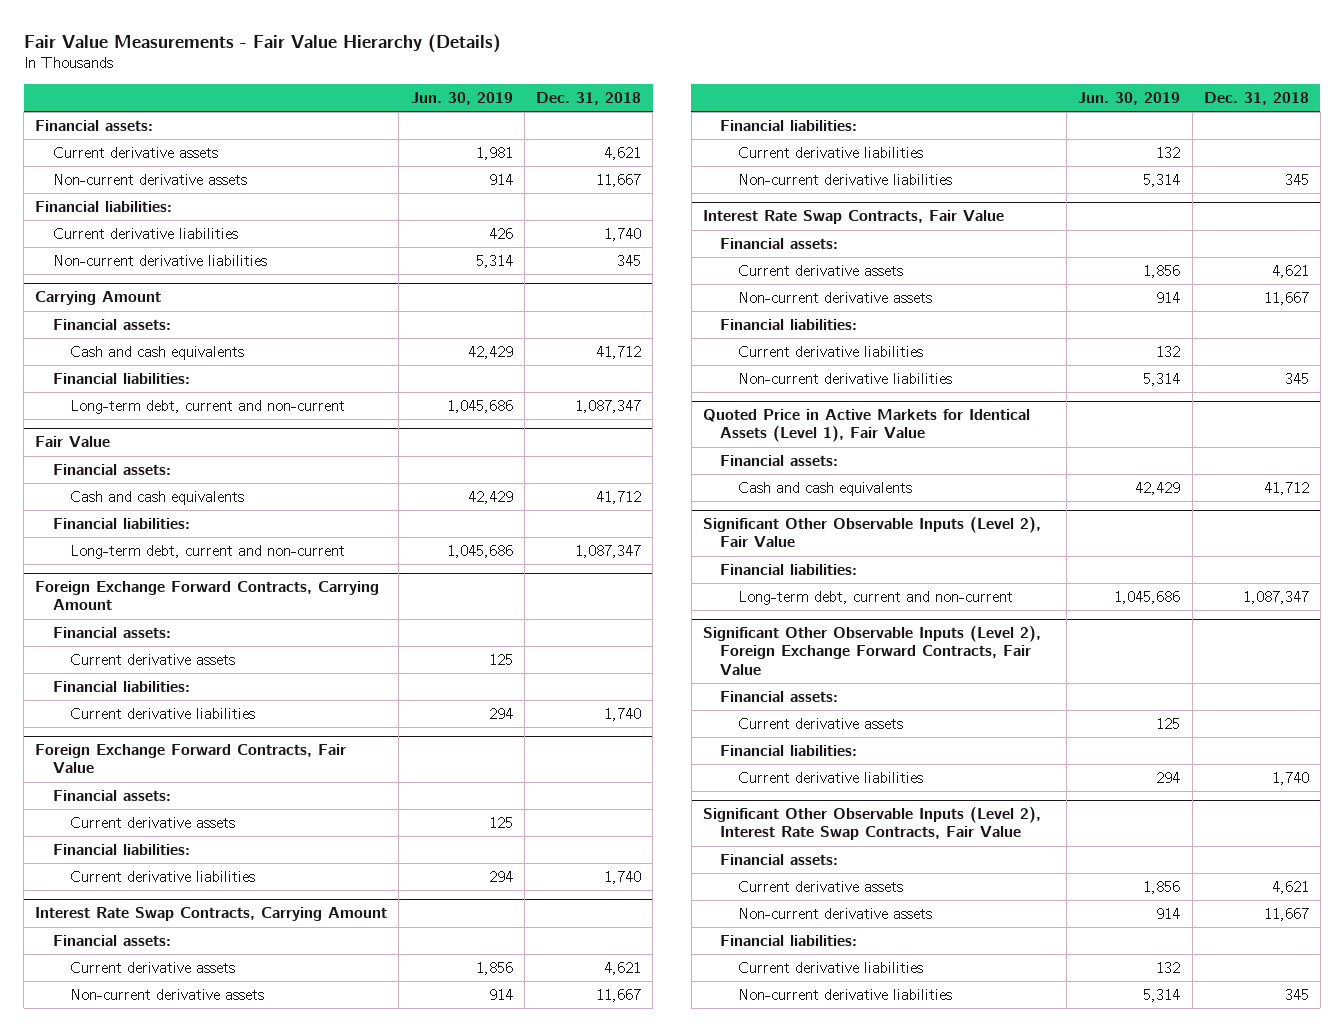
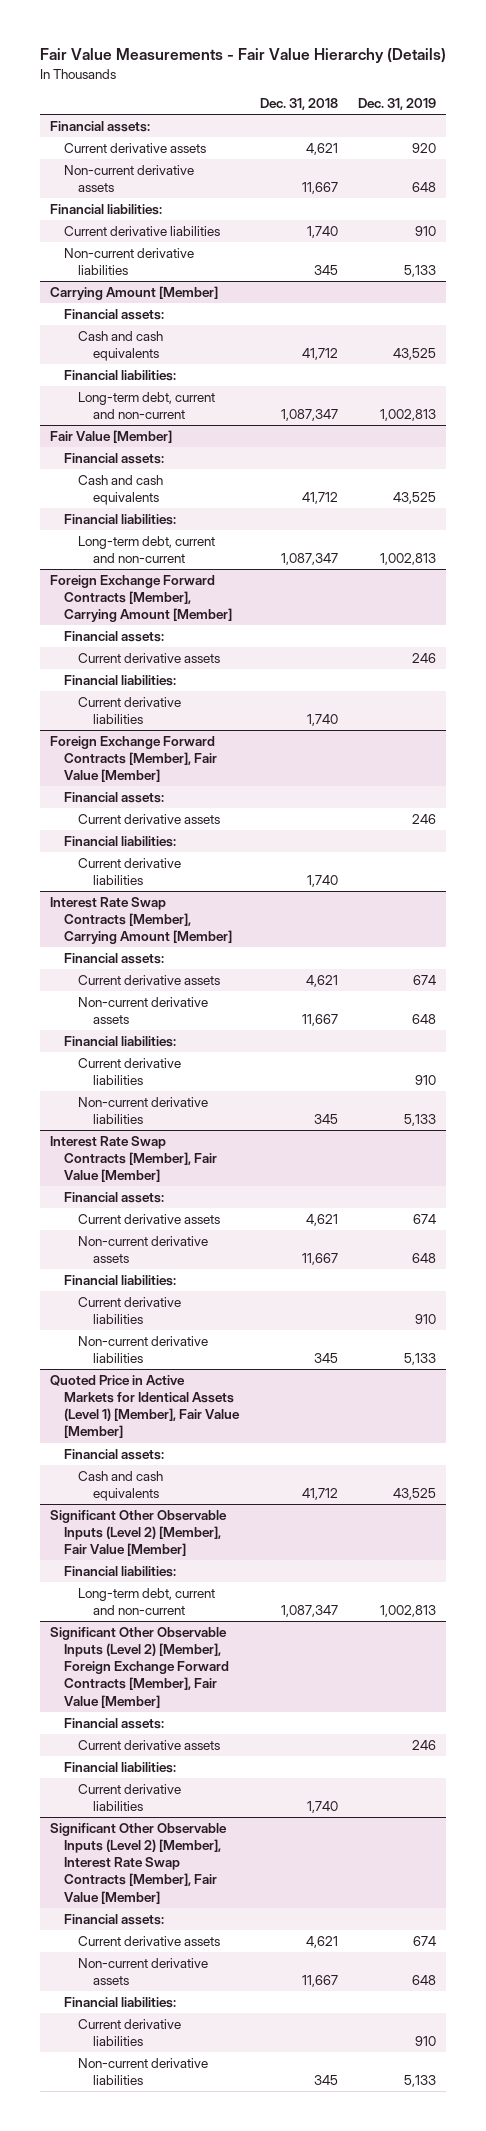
- | Jun. 30, 2019 | Dec. 31, 2018
+ | Dec. 31, 2018 | Dec. 31, 2019
- Carrying Amount
+ Carrying Amount [Member]
- Fair Value
+ Fair Value [Member]
- Foreign Exchange Forward Contracts, Carrying Amount
+ Foreign Exchange Forward Contracts [Member], Carrying Amount [Member]
- Foreign Exchange Forward Contracts, Fair Value
+ Foreign Exchange Forward Contracts [Member], Fair Value [Member]
- Interest Rate Swap Contracts, Carrying Amount
+ Interest Rate Swap Contracts [Member], Carrying Amount [Member]
- Interest Rate Swap Contracts, Fair Value
+ Interest Rate Swap Contracts [Member], Fair Value [Member]
- Quoted Price in Active Markets for Identical Assets (Level 1), Fair Value
+ Quoted Price in Active Markets for Identical Assets (Level 1) [Member], Fair Value [Member]
- Significant Other Observable Inputs (Level 2), Fair Value
+ Significant Other Observable Inputs (Level 2) [Member], Fair Value [Member]
- Significant Other Observable Inputs (Level 2), Foreign Exchange Forward Contracts, Fair Value
+ Significant Other Observable Inputs (Level 2) [Member], Foreign Exchange Forward Contracts [Member], Fair Value [Member]
- Significant Other Observable Inputs (Level 2), Interest Rate Swap Contracts, Fair Value
+ Significant Other Observable Inputs (Level 2) [Member], Interest Rate Swap Contracts [Member], Fair Value [Member]

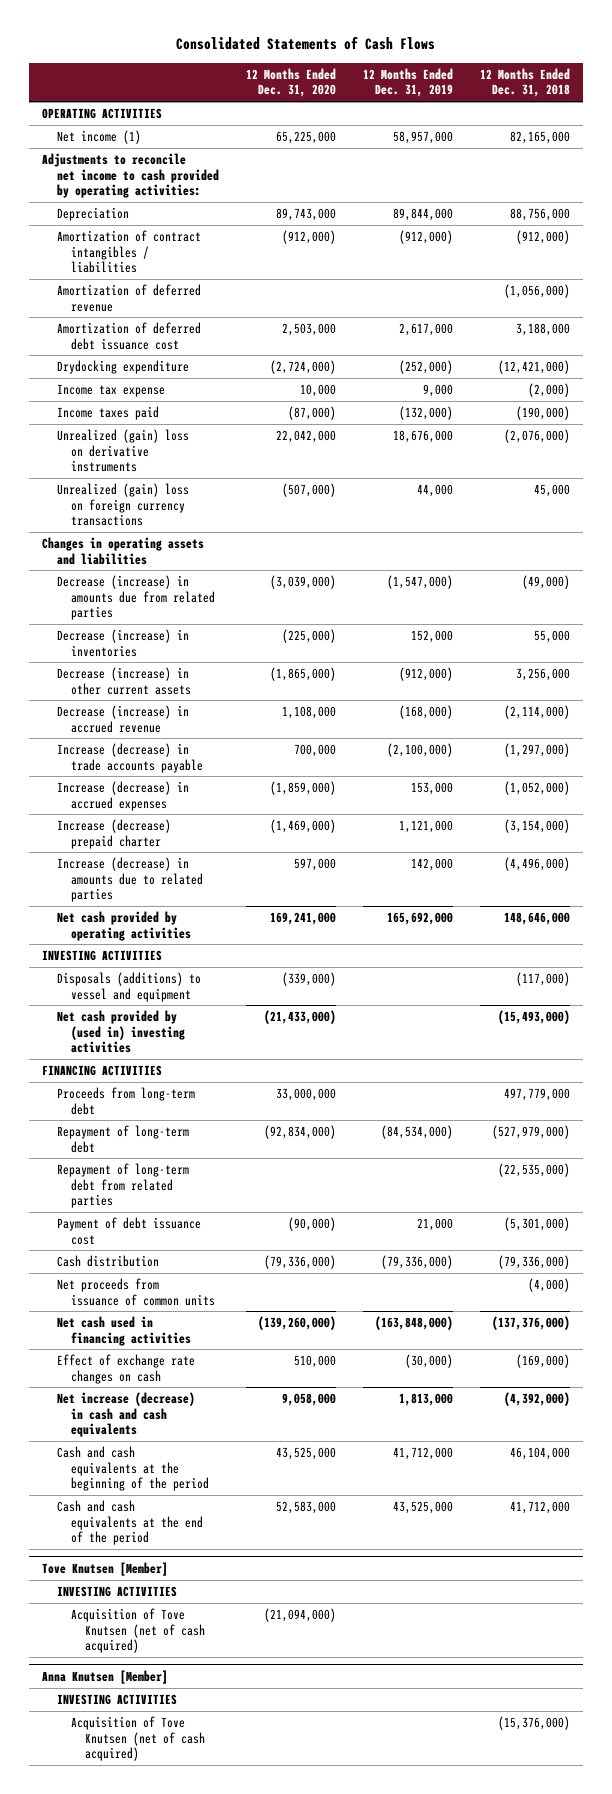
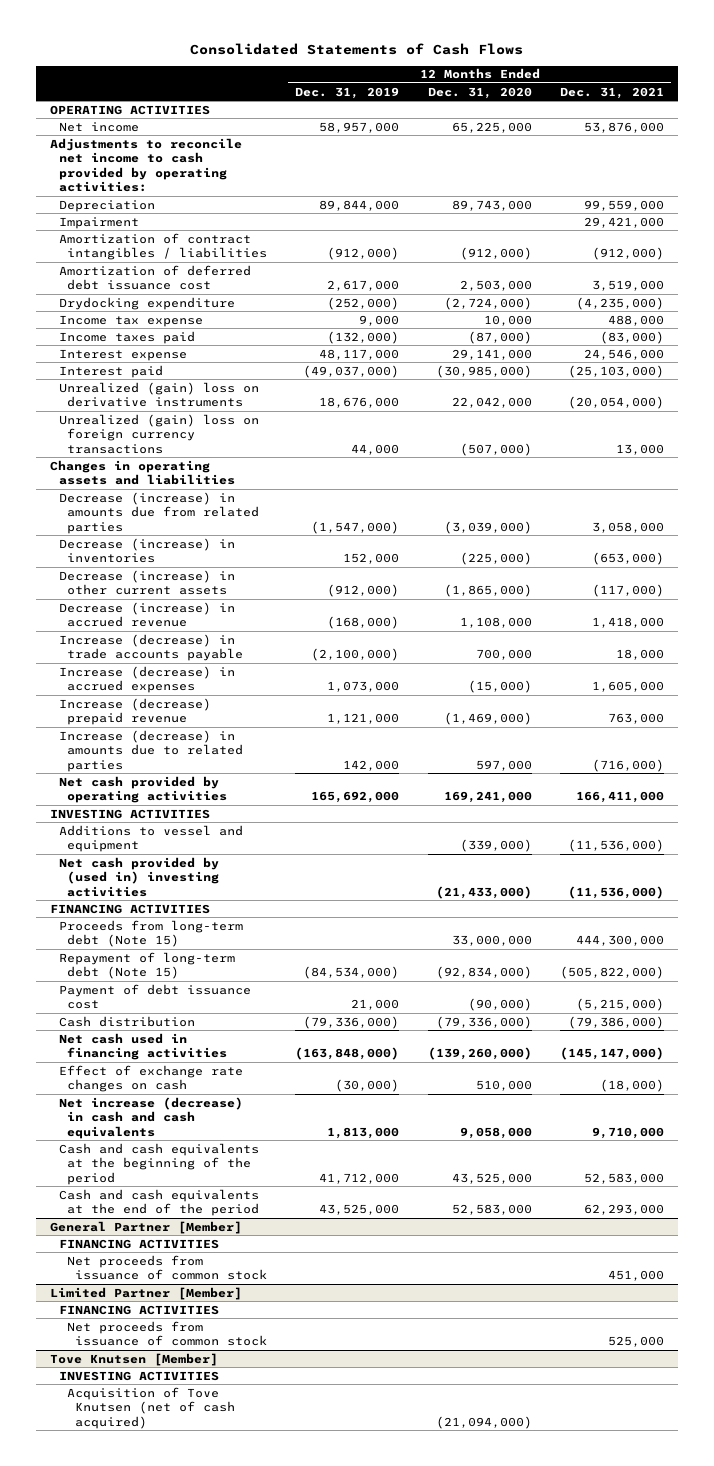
- | 12 Months Ended Dec. 31, 2020 | 12 Months Ended Dec. 31, 2019 | 12 Months Ended Dec. 31, 2018
+ | 12 Months Ended Dec. 31, 2019 | 12 Months Ended Dec. 31, 2020 | 12 Months Ended Dec. 31, 2021
- Net income (1) | 65,225,000 | 58,957,000 | 82,165,000
+ Net income | 58,957,000 | 65,225,000 | 53,876,000
+ Impairment | | | 29,421,000
- Amortization of deferred revenue | | | (1,056,000)
+ Interest expense | 48,117,000 | 29,141,000 | 24,546,000
+ Interest paid | (49,037,000) | (30,985,000) | (25,103,000)
- Increase (decrease) in accrued expenses | (1,859,000) | 153,000 | (1,052,000)
- Increase (decrease) prepaid charter | (1,469,000) | 1,121,000 | (3,154,000)
+ Increase (decrease) in accrued expenses | 1,073,000 | (15,000) | 1,605,000
+ Increase (decrease) prepaid revenue | 1,121,000 | (1,469,000) | 763,000
- Disposals (additions) to vessel and equipment | (339,000) | | (117,000)
+ Additions to vessel and equipment | | (339,000) | (11,536,000)
- Proceeds from long-term debt | 33,000,000 | | 497,779,000
- Repayment of long-term debt | (92,834,000) | (84,534,000) | (527,979,000)
- Repayment of long-term debt from related parties | | | (22,535,000)
+ Proceeds from long-term debt (Note 15) | | 33,000,000 | 444,300,000
+ Repayment of long-term debt (Note 15) | (84,534,000) | (92,834,000) | (505,822,000)
- Net proceeds from issuance of common units | | | (4,000)
+ General Partner [Member]
+ FINANCING ACTIVITIES
+ Net proceeds from issuance of common stock | | | 451,000
+ Limited Partner [Member]
+ FINANCING ACTIVITIES
+ Net proceeds from issuance of common stock | | | 525,000
- Anna Knutsen [Member]
- INVESTING ACTIVITIES
- Acquisition of Tove Knutsen (net of cash acquired) | | | (15,376,000)

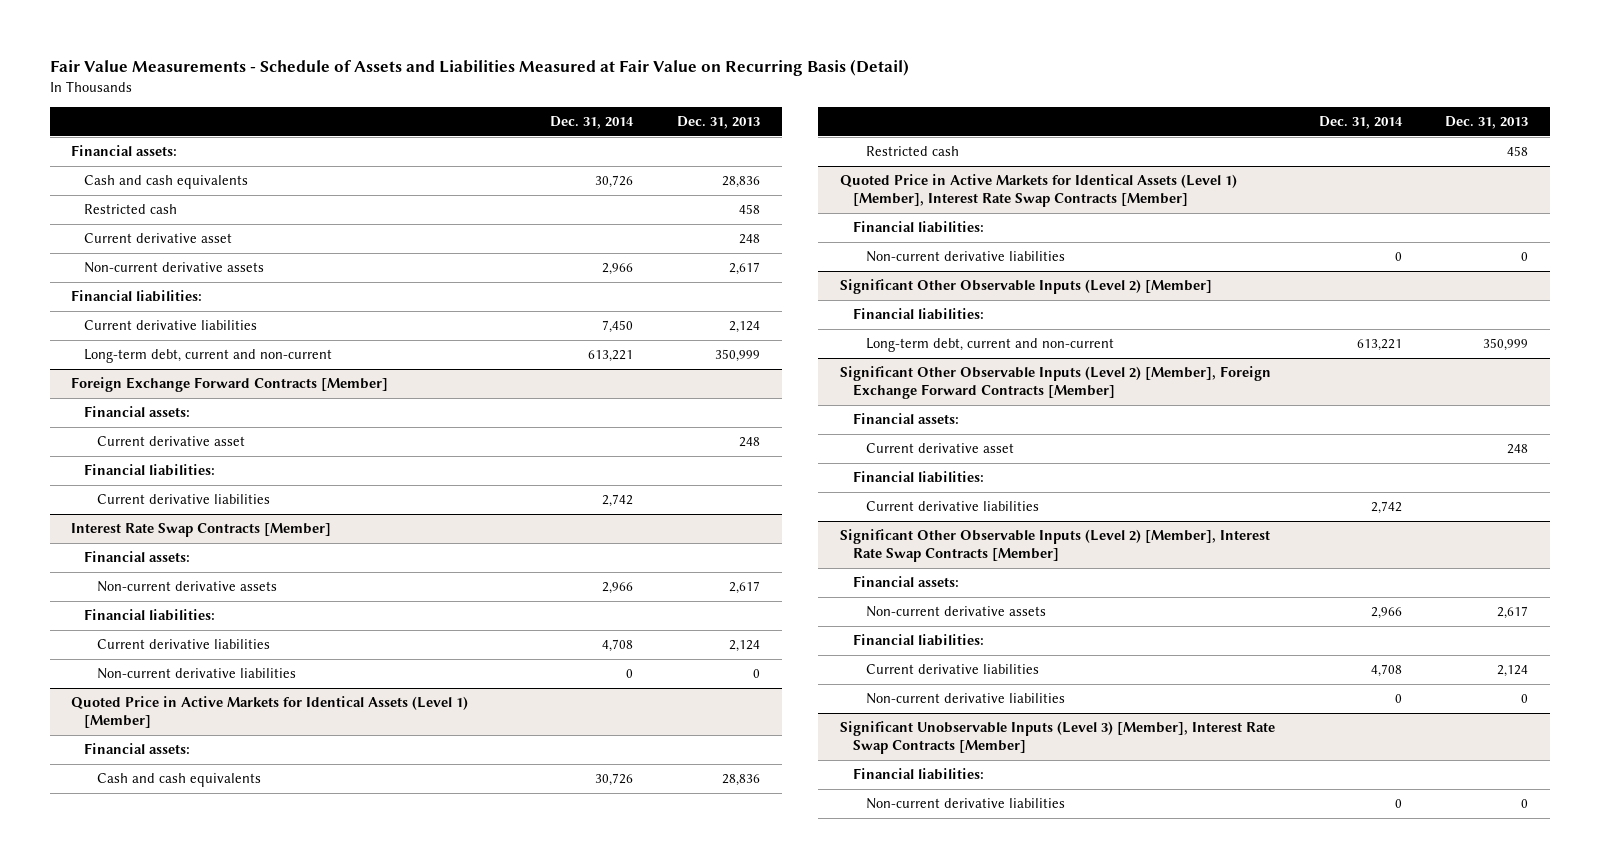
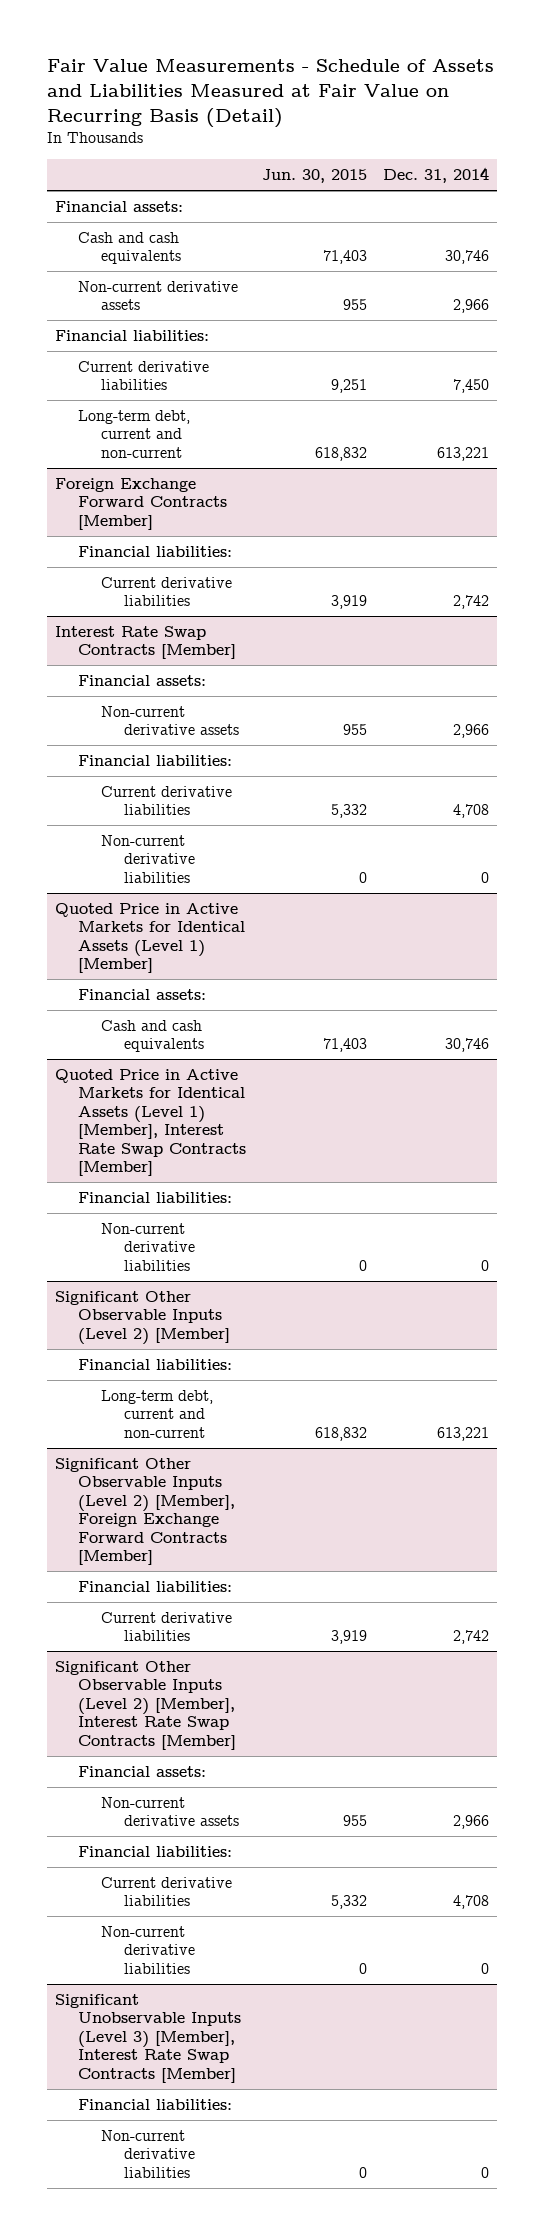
- | Dec. 31, 2014 | Dec. 31, 2013
+ | Jun. 30, 2015 | Dec. 31, 2014
- Cash and cash equivalents | 30,726 | 28,836
- Restricted cash | | 458
- Current derivative asset | | 248
+ Cash and cash equivalents | 71,403 | 30,746
@ Foreign Exchange Forward Contracts [Member]
- Financial assets:
- Current derivative asset | | 248
@ Quoted Price in Active Markets for Identical Assets (Level 1) [Member]
- Cash and cash equivalents | 30,726 | 28,836
- Restricted cash | | 458
+ Cash and cash equivalents | 71,403 | 30,746
@ Significant Other Observable Inputs (Level 2) [Member], Foreign Exchange Forward Contracts [Member]
- Financial assets:
- Current derivative asset | | 248

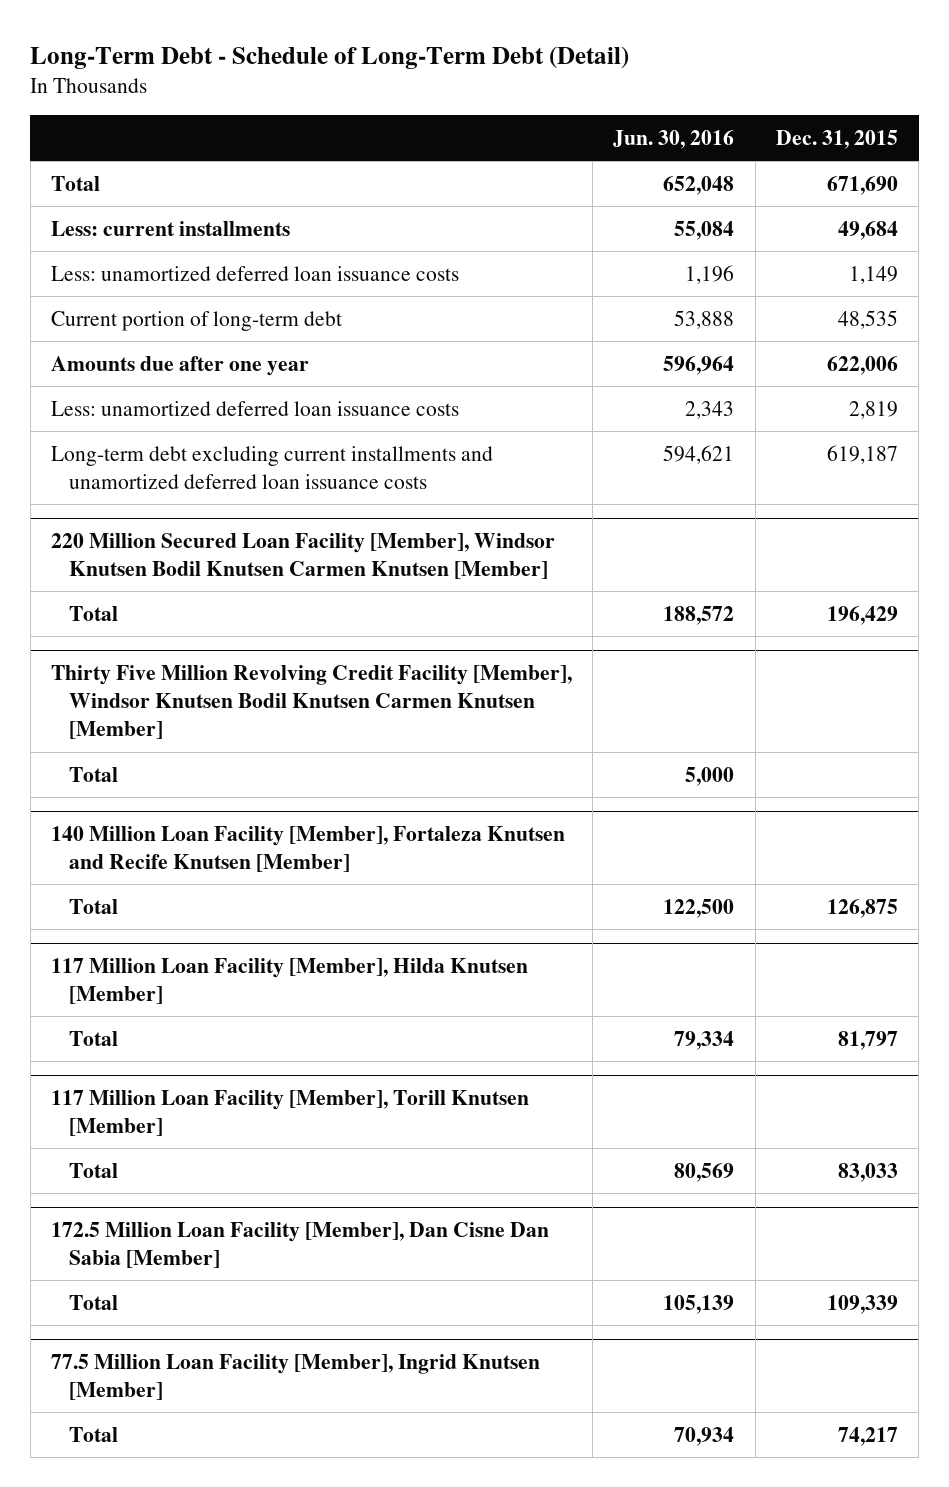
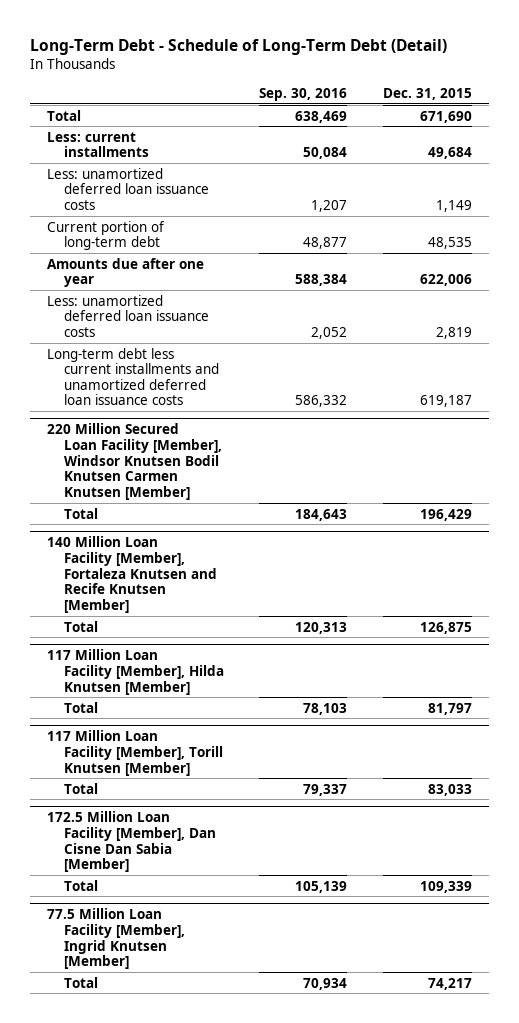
- | Jun. 30, 2016 | Dec. 31, 2015
+ | Sep. 30, 2016 | Dec. 31, 2015
- Long-term debt excluding current installments and unamortized deferred loan issuance costs | 594,621 | 619,187
+ Long-term debt less current installments and unamortized deferred loan issuance costs | 586,332 | 619,187
- Thirty Five Million Revolving Credit Facility [Member], Windsor Knutsen Bodil Knutsen Carmen Knutsen [Member]
- Total | 5,000 |

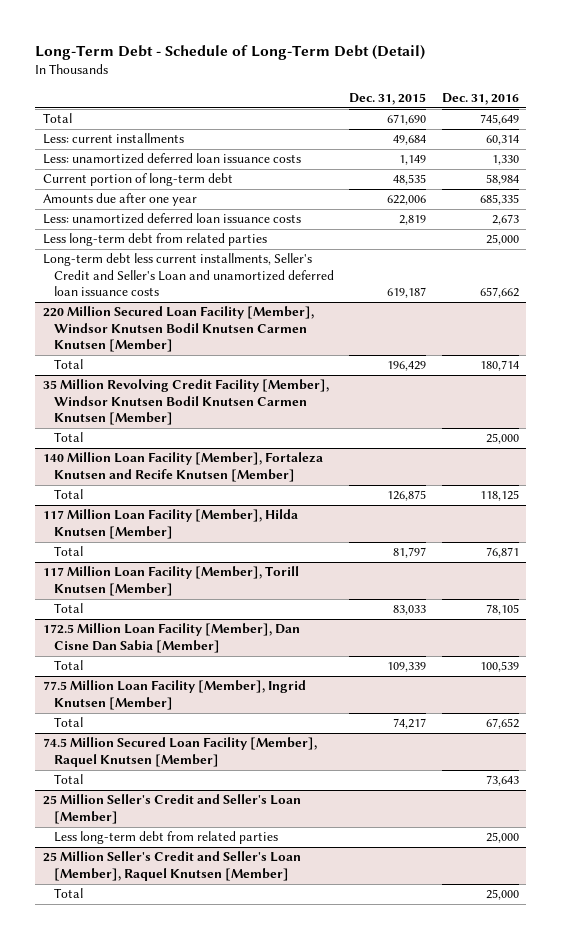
- | Sep. 30, 2016 | Dec. 31, 2015
+ | Dec. 31, 2015 | Dec. 31, 2016
- Long-term debt less current installments and unamortized deferred loan issuance costs | 586,332 | 619,187
+ Less long-term debt from related parties | | 25,000
+ Long-term debt less current installments, Seller's Credit and Seller's Loan and unamortized deferred loan issuance costs | 619,187 | 657,662
+ 35 Million Revolving Credit Facility [Member], Windsor Knutsen Bodil Knutsen Carmen Knutsen [Member]
+ Total | | 25,000
+ 74.5 Million Secured Loan Facility [Member], Raquel Knutsen [Member]
+ Total | | 73,643
+ 25 Million Seller's Credit and Seller's Loan [Member]
+ Less long-term debt from related parties | | 25,000
+ 25 Million Seller's Credit and Seller's Loan [Member], Raquel Knutsen [Member]
+ Total | | 25,000

